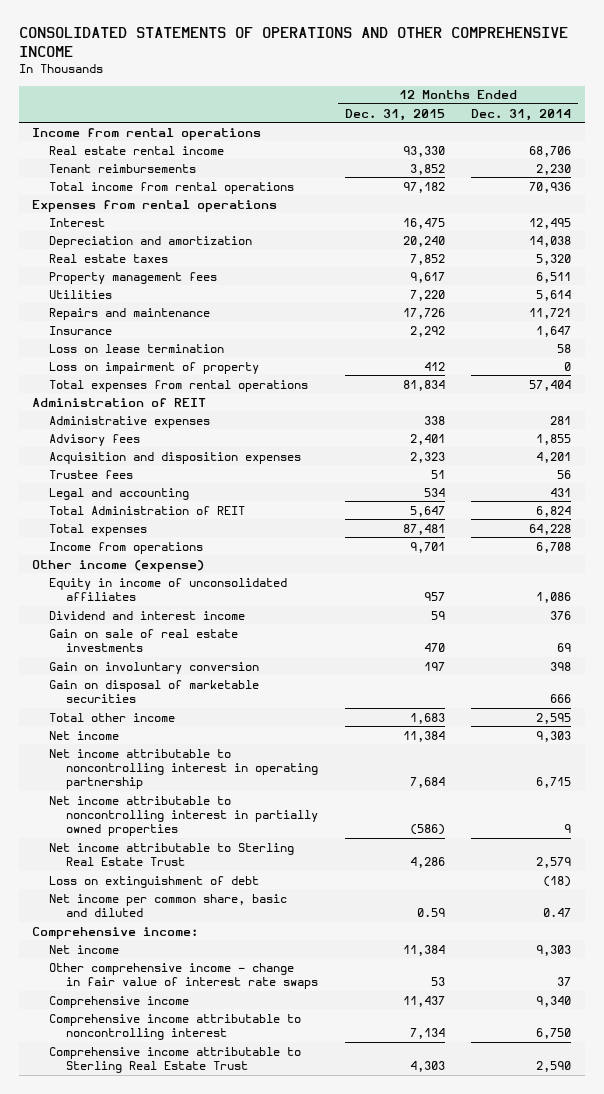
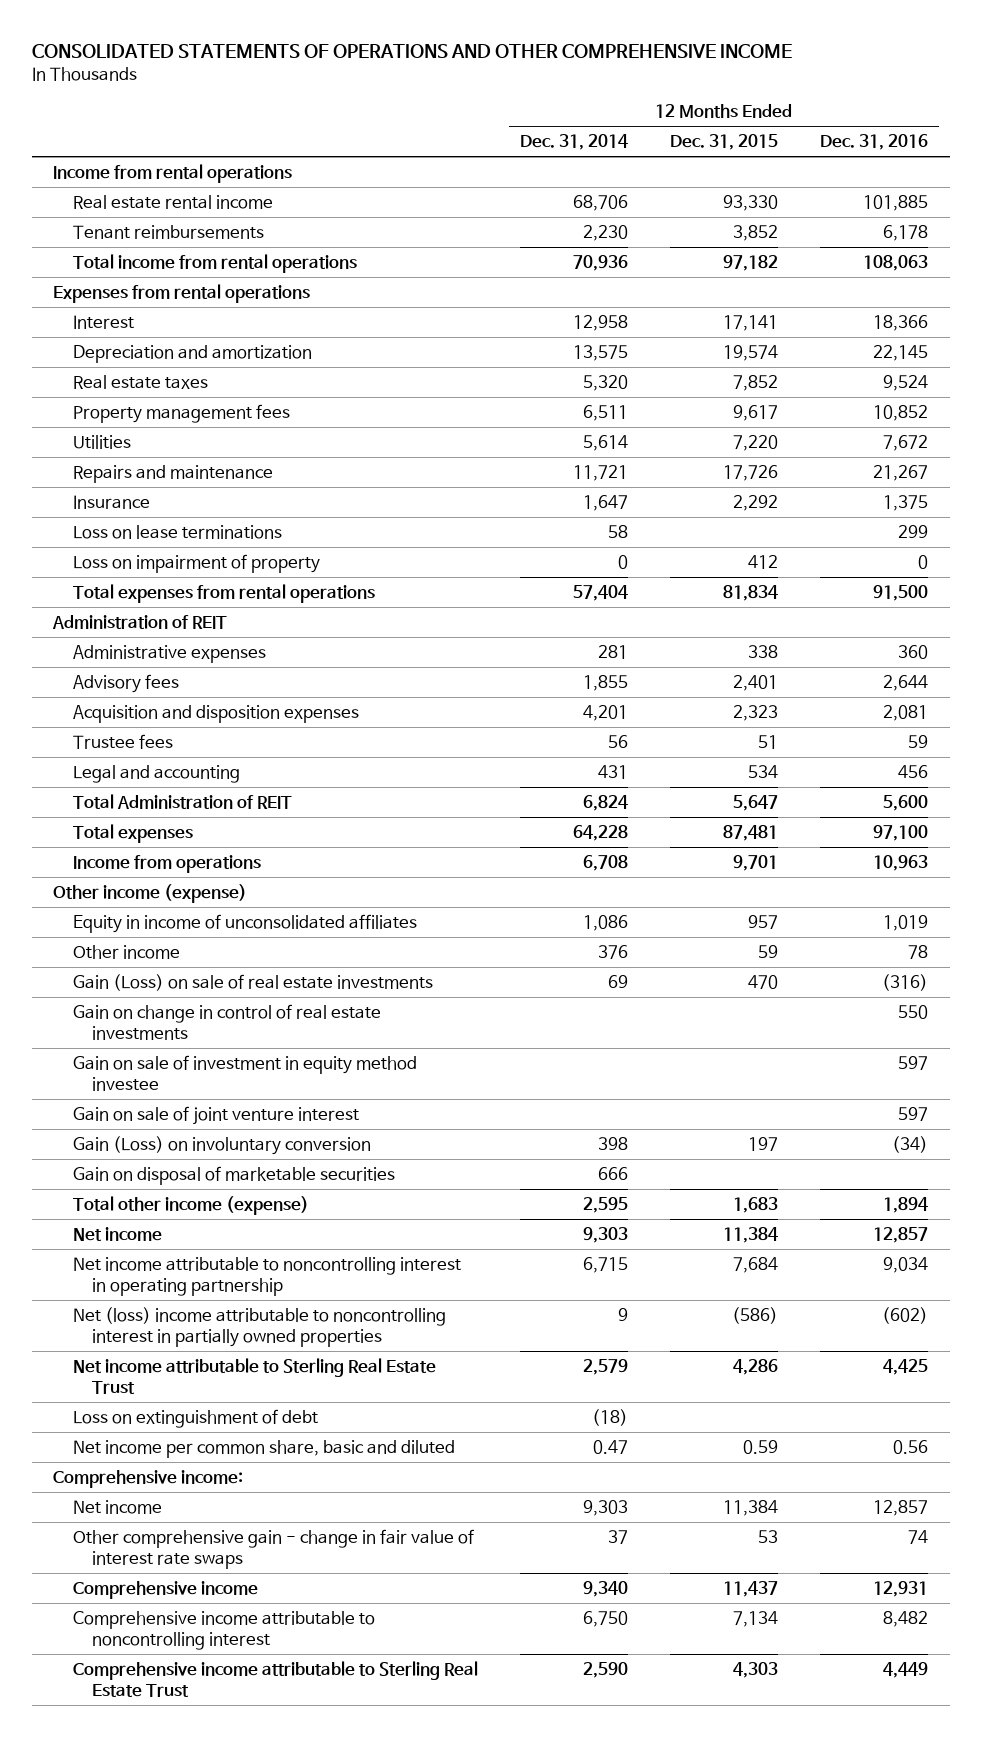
- | 12 Months Ended Dec. 31, 2015 | 12 Months Ended Dec. 31, 2014
+ | 12 Months Ended Dec. 31, 2014 | 12 Months Ended Dec. 31, 2015 | 12 Months Ended Dec. 31, 2016
- Interest | 16,475 | 12,495
- Depreciation and amortization | 20,240 | 14,038
+ Interest | 12,958 | 17,141 | 18,366
+ Depreciation and amortization | 13,575 | 19,574 | 22,145
- Loss on lease termination | | 58
+ Loss on lease terminations | 58 | | 299
- Dividend and interest income | 59 | 376
- Gain on sale of real estate investments | 470 | 69
- Gain on involuntary conversion | 197 | 398
+ Other income | 376 | 59 | 78
+ Gain (Loss) on sale of real estate investments | 69 | 470 | (316)
+ Gain on change in control of real estate investments | | | 550
+ Gain on sale of investment in equity method investee | | | 597
+ Gain on sale of joint venture interest | | | 597
+ Gain (Loss) on involuntary conversion | 398 | 197 | (34)
- Total other income | 1,683 | 2,595
+ Total other income (expense) | 2,595 | 1,683 | 1,894
- Net income attributable to noncontrolling interest in partially owned properties | (586) | 9
+ Net (loss) income attributable to noncontrolling interest in partially owned properties | 9 | (586) | (602)
- Other comprehensive income - change in fair value of interest rate swaps | 53 | 37
+ Other comprehensive gain - change in fair value of interest rate swaps | 37 | 53 | 74

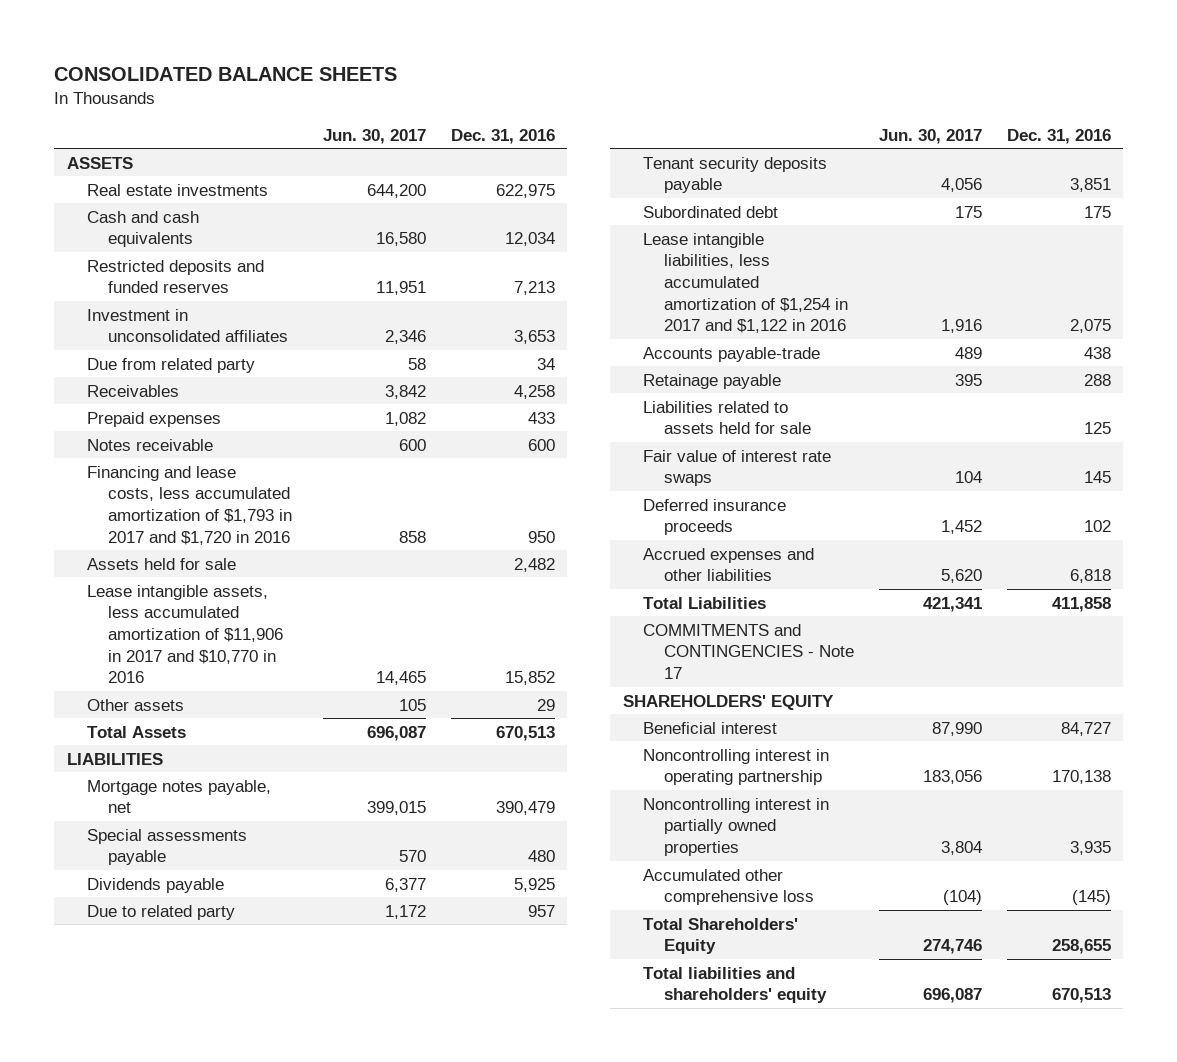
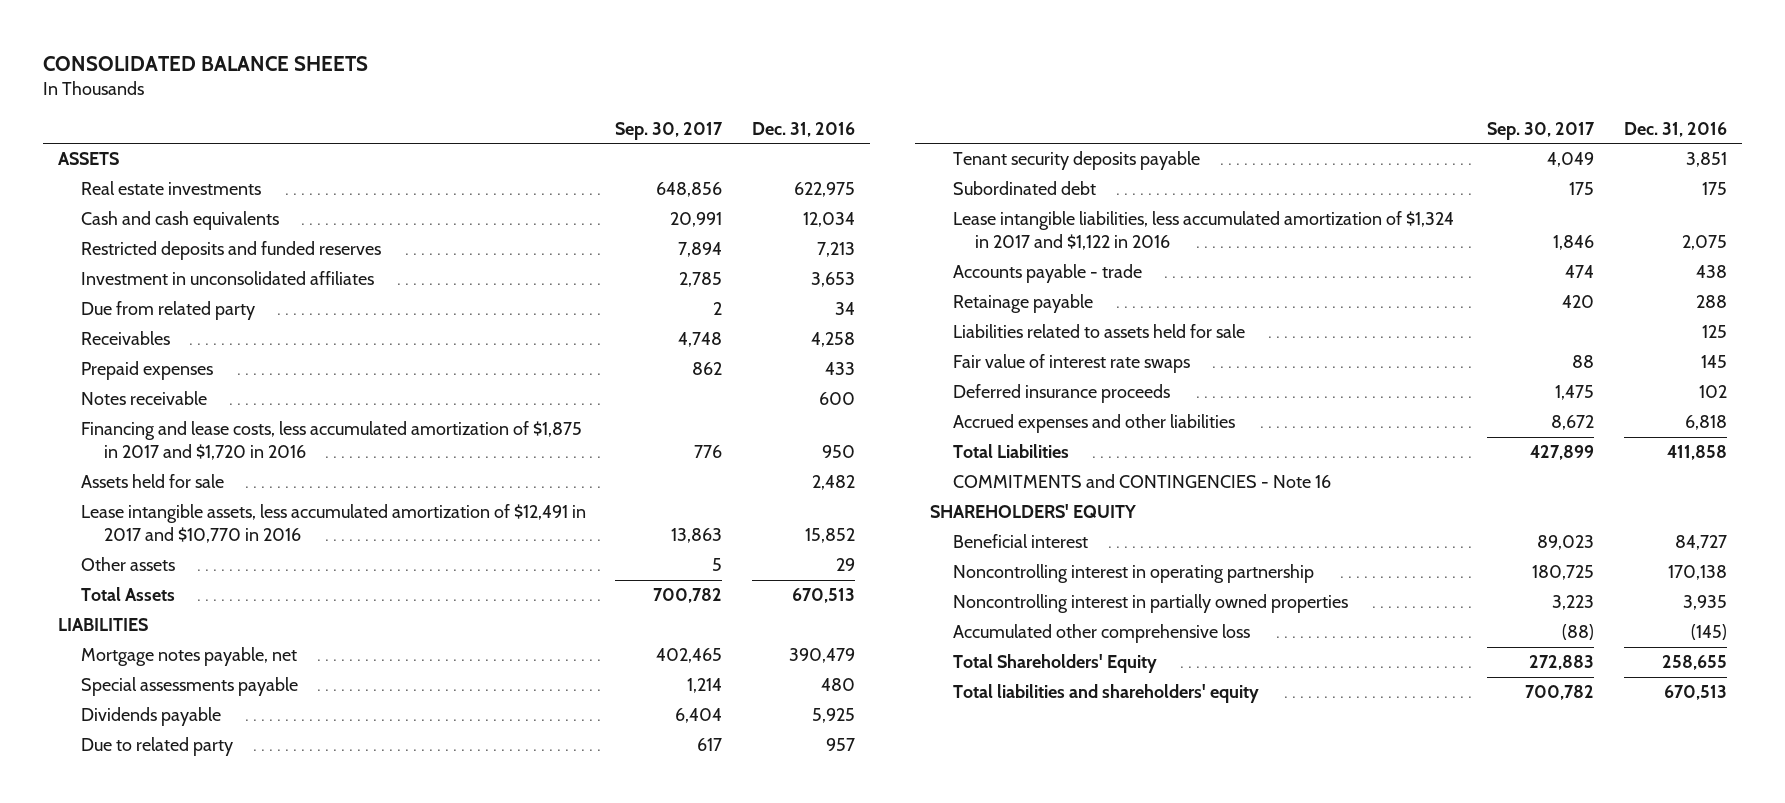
- | Jun. 30, 2017 | Dec. 31, 2016
+ | Sep. 30, 2017 | Dec. 31, 2016
- Financing and lease costs, less accumulated amortization of $1,793 in 2017 and $1,720 in 2016 | 858 | 950
+ Financing and lease costs, less accumulated amortization of $1,875 in 2017 and $1,720 in 2016 | 776 | 950
- Lease intangible assets, less accumulated amortization of $11,906 in 2017 and $10,770 in 2016 | 14,465 | 15,852
+ Lease intangible assets, less accumulated amortization of $12,491 in 2017 and $10,770 in 2016 | 13,863 | 15,852
- Lease intangible liabilities, less accumulated amortization of $1,254 in 2017 and $1,122 in 2016 | 1,916 | 2,075
- Accounts payable-trade | 489 | 438
+ Lease intangible liabilities, less accumulated amortization of $1,324 in 2017 and $1,122 in 2016 | 1,846 | 2,075
+ Accounts payable - trade | 474 | 438
- COMMITMENTS and CONTINGENCIES - Note 17
+ COMMITMENTS and CONTINGENCIES - Note 16

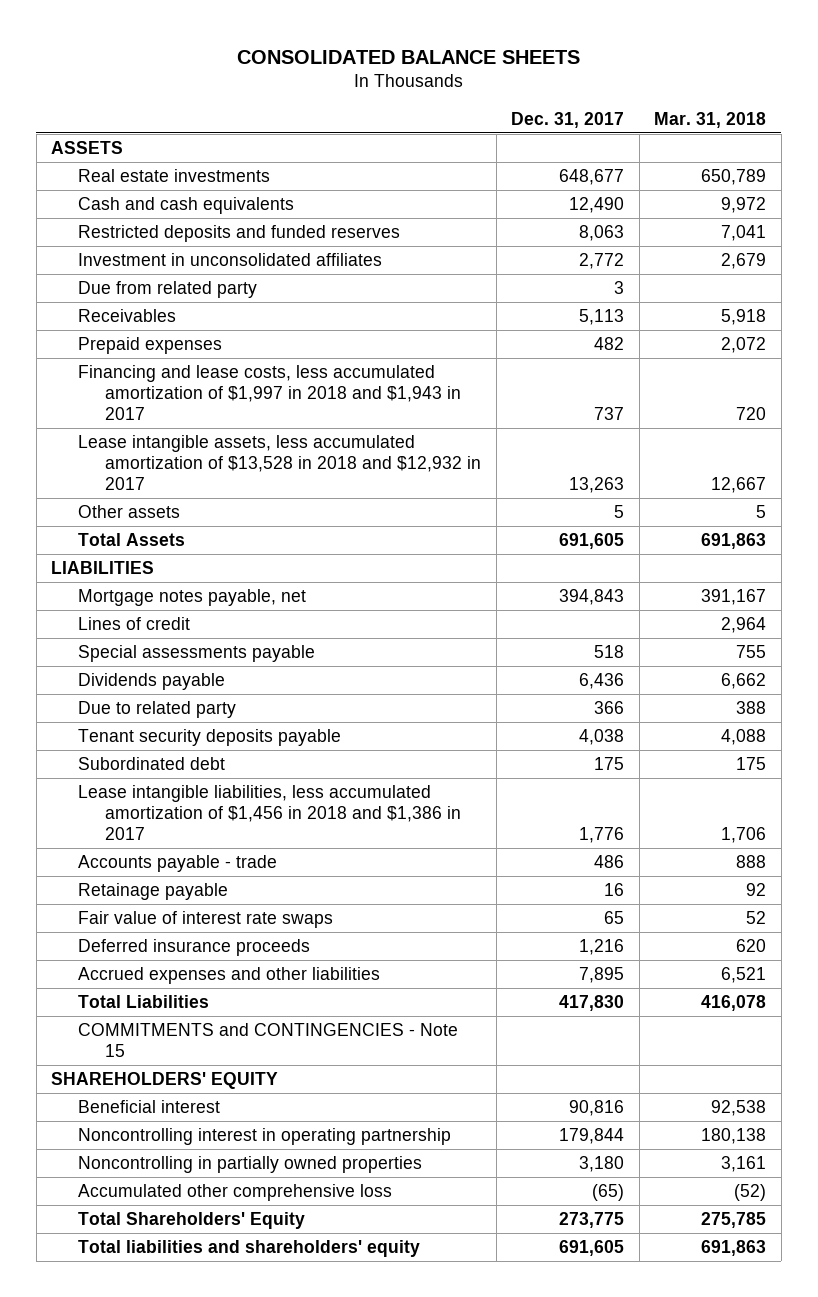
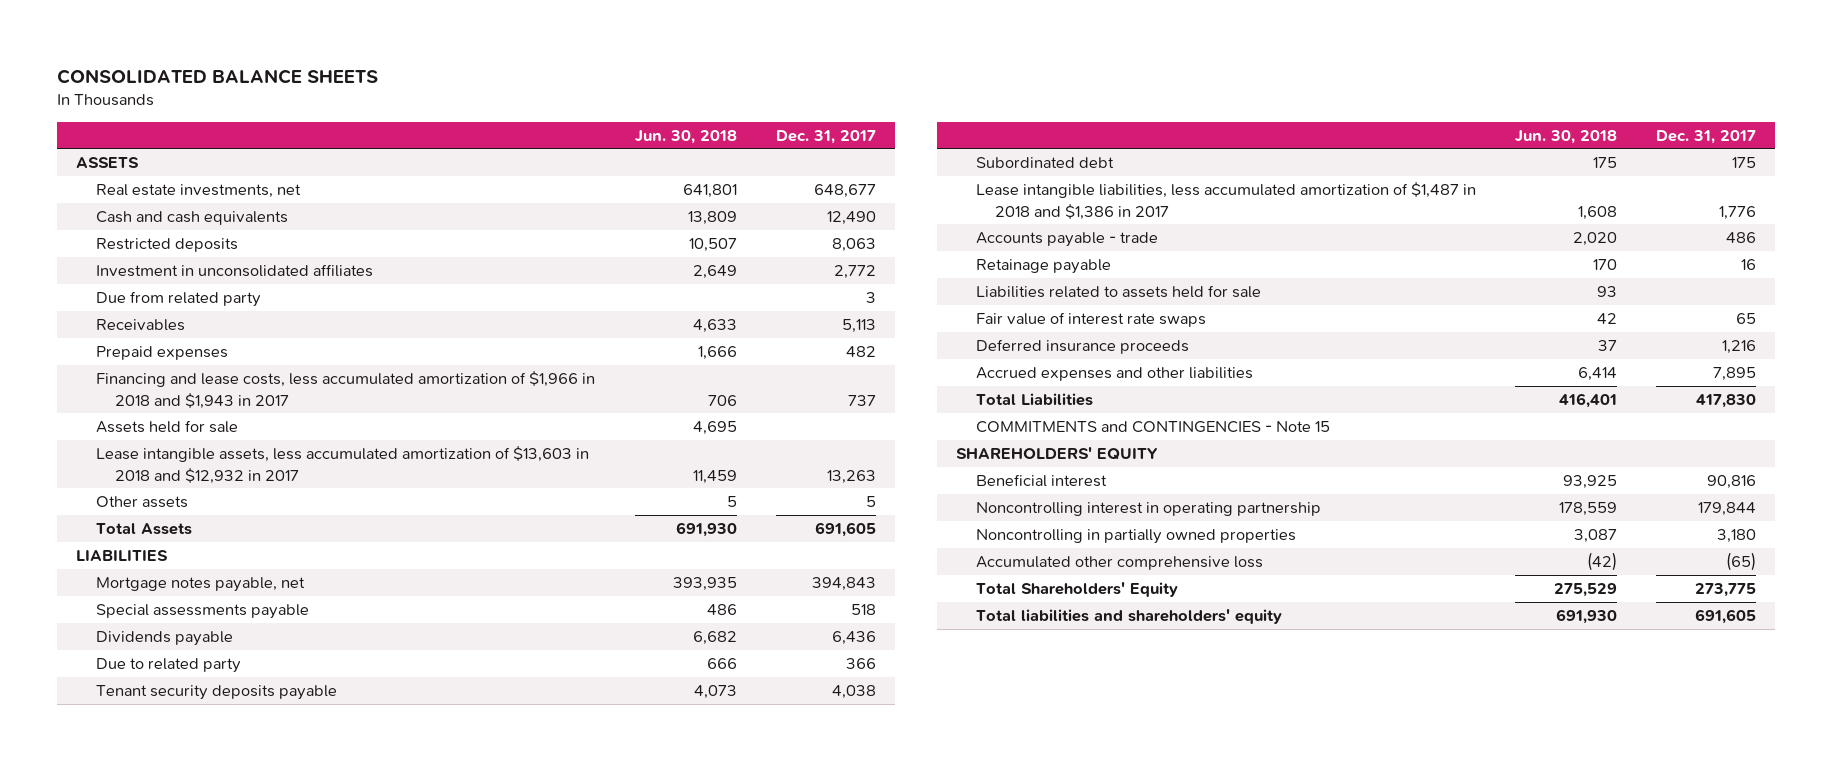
- | Dec. 31, 2017 | Mar. 31, 2018
+ | Jun. 30, 2018 | Dec. 31, 2017
- Real estate investments | 648,677 | 650,789
+ Real estate investments, net | 641,801 | 648,677
- Restricted deposits and funded reserves | 8,063 | 7,041
+ Restricted deposits | 10,507 | 8,063
- Financing and lease costs, less accumulated amortization of $1,997 in 2018 and $1,943 in 2017 | 737 | 720
- Lease intangible assets, less accumulated amortization of $13,528 in 2018 and $12,932 in 2017 | 13,263 | 12,667
+ Financing and lease costs, less accumulated amortization of $1,966 in 2018 and $1,943 in 2017 | 706 | 737
+ Assets held for sale | 4,695 |
+ Lease intangible assets, less accumulated amortization of $13,603 in 2018 and $12,932 in 2017 | 11,459 | 13,263
- Lines of credit | | 2,964
- Lease intangible liabilities, less accumulated amortization of $1,456 in 2018 and $1,386 in 2017 | 1,776 | 1,706
+ Lease intangible liabilities, less accumulated amortization of $1,487 in 2018 and $1,386 in 2017 | 1,608 | 1,776
+ Liabilities related to assets held for sale | 93 |

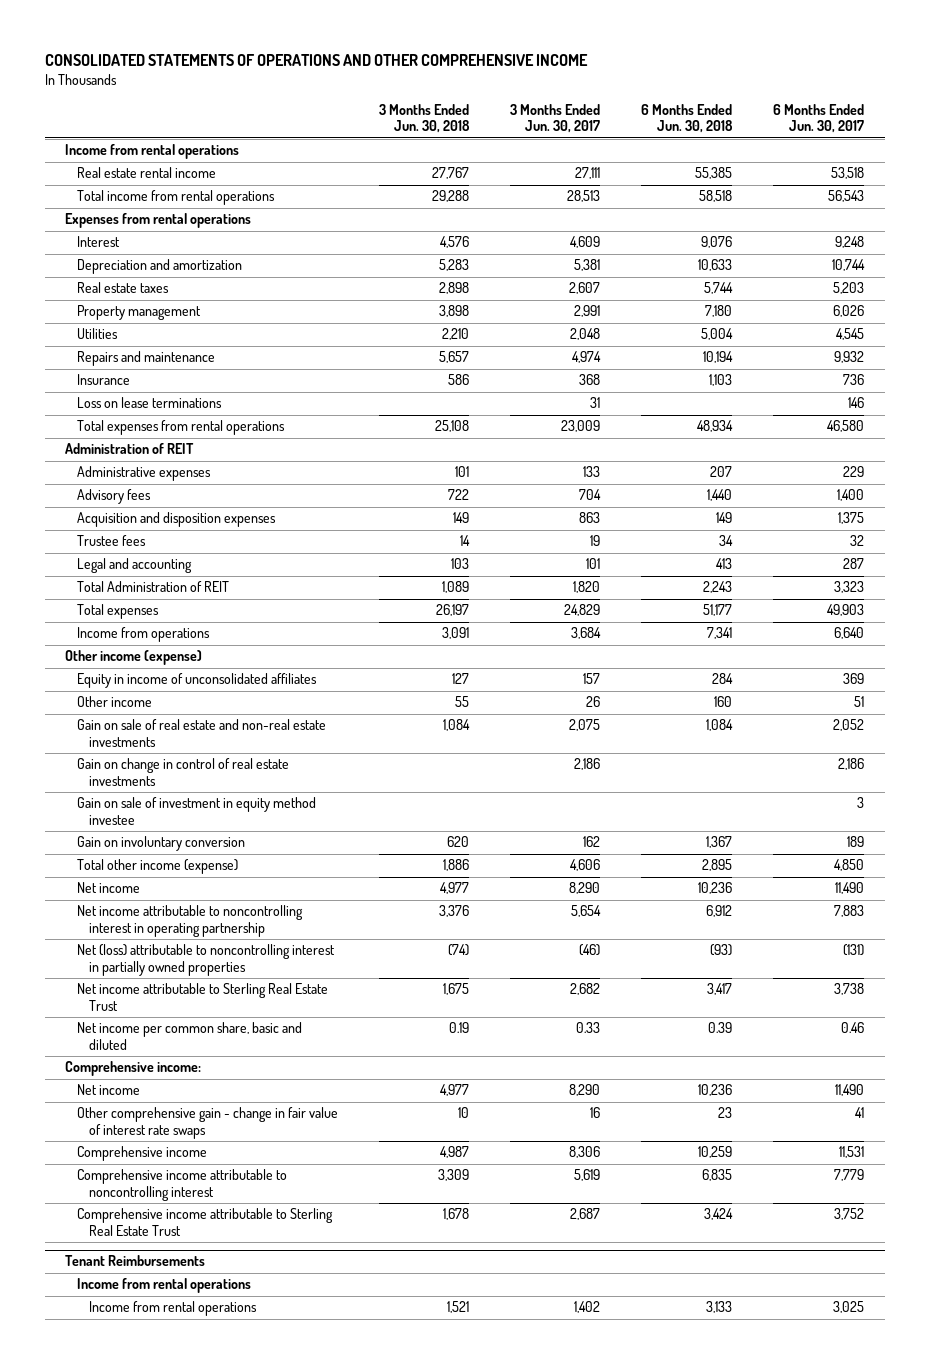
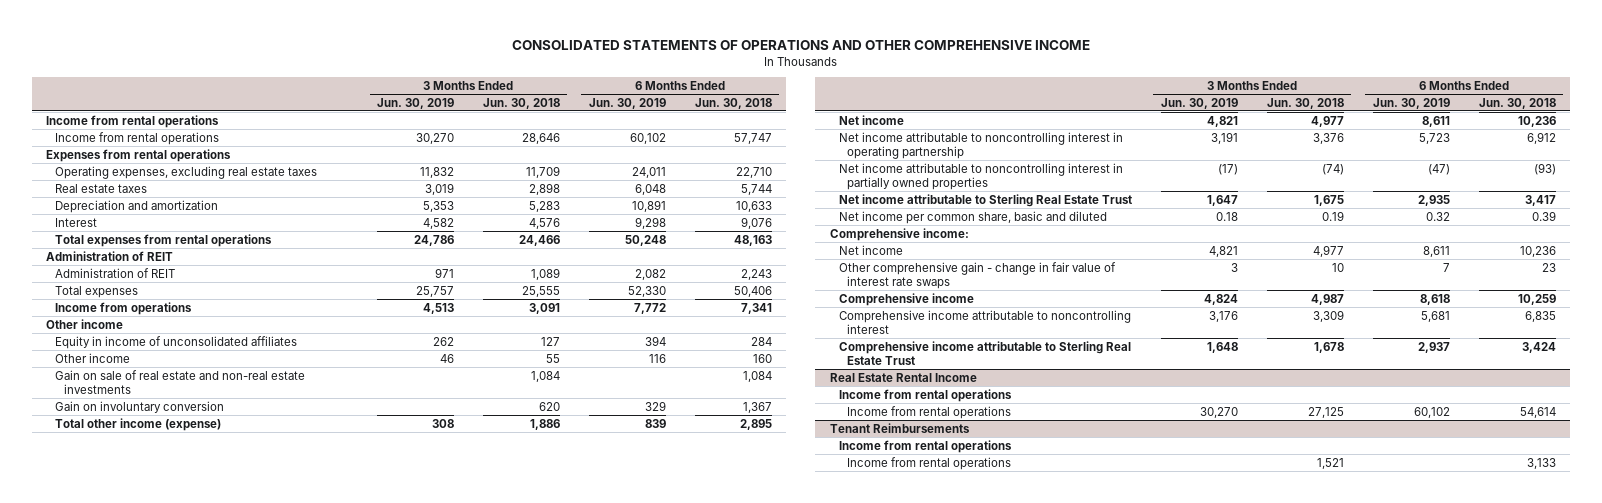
- | 3 Months Ended Jun. 30, 2018 | 3 Months Ended Jun. 30, 2017 | 6 Months Ended Jun. 30, 2018 | 6 Months Ended Jun. 30, 2017
+ | 3 Months Ended Jun. 30, 2019 | 3 Months Ended Jun. 30, 2018 | 6 Months Ended Jun. 30, 2019 | 6 Months Ended Jun. 30, 2018
- Real estate rental income | 27,767 | 27,111 | 55,385 | 53,518
- Total income from rental operations | 29,288 | 28,513 | 58,518 | 56,543
+ Income from rental operations | 30,270 | 28,646 | 60,102 | 57,747
+ Operating expenses, excluding real estate taxes | 11,832 | 11,709 | 24,011 | 22,710
- Property management | 3,898 | 2,991 | 7,180 | 6,026
- Utilities | 2,210 | 2,048 | 5,004 | 4,545
- Repairs and maintenance | 5,657 | 4,974 | 10,194 | 9,932
- Insurance | 586 | 368 | 1,103 | 736
- Loss on lease terminations | | 31 | | 146
- Total expenses from rental operations | 25,108 | 23,009 | 48,934 | 46,580
moved down: Depreciation and amortization | 5,353 | 5,283 | 10,891 | 10,633
moved down: Interest | 4,582 | 4,576 | 9,298 | 9,076
+ Total expenses from rental operations | 24,786 | 24,466 | 50,248 | 48,163
- Administrative expenses | 101 | 133 | 207 | 229
- Advisory fees | 722 | 704 | 1,440 | 1,400
- Acquisition and disposition expenses | 149 | 863 | 149 | 1,375
- Trustee fees | 14 | 19 | 34 | 32
- Legal and accounting | 103 | 101 | 413 | 287
- Total Administration of REIT | 1,089 | 1,820 | 2,243 | 3,323
- Total expenses | 26,197 | 24,829 | 51,177 | 49,903
+ Administration of REIT | 971 | 1,089 | 2,082 | 2,243
+ Total expenses | 25,757 | 25,555 | 52,330 | 50,406
- Other income (expense)
+ Other income
- Gain on change in control of real estate investments | | 2,186 | | 2,186
- Gain on sale of investment in equity method investee | | | | 3
- Net (loss) attributable to noncontrolling interest in partially owned properties | (74) | (46) | (93) | (131)
+ Net income attributable to noncontrolling interest in partially owned properties | (17) | (74) | (47) | (93)
+ Real Estate Rental Income
+ Income from rental operations
+ Income from rental operations | 30,270 | 27,125 | 60,102 | 54,614

